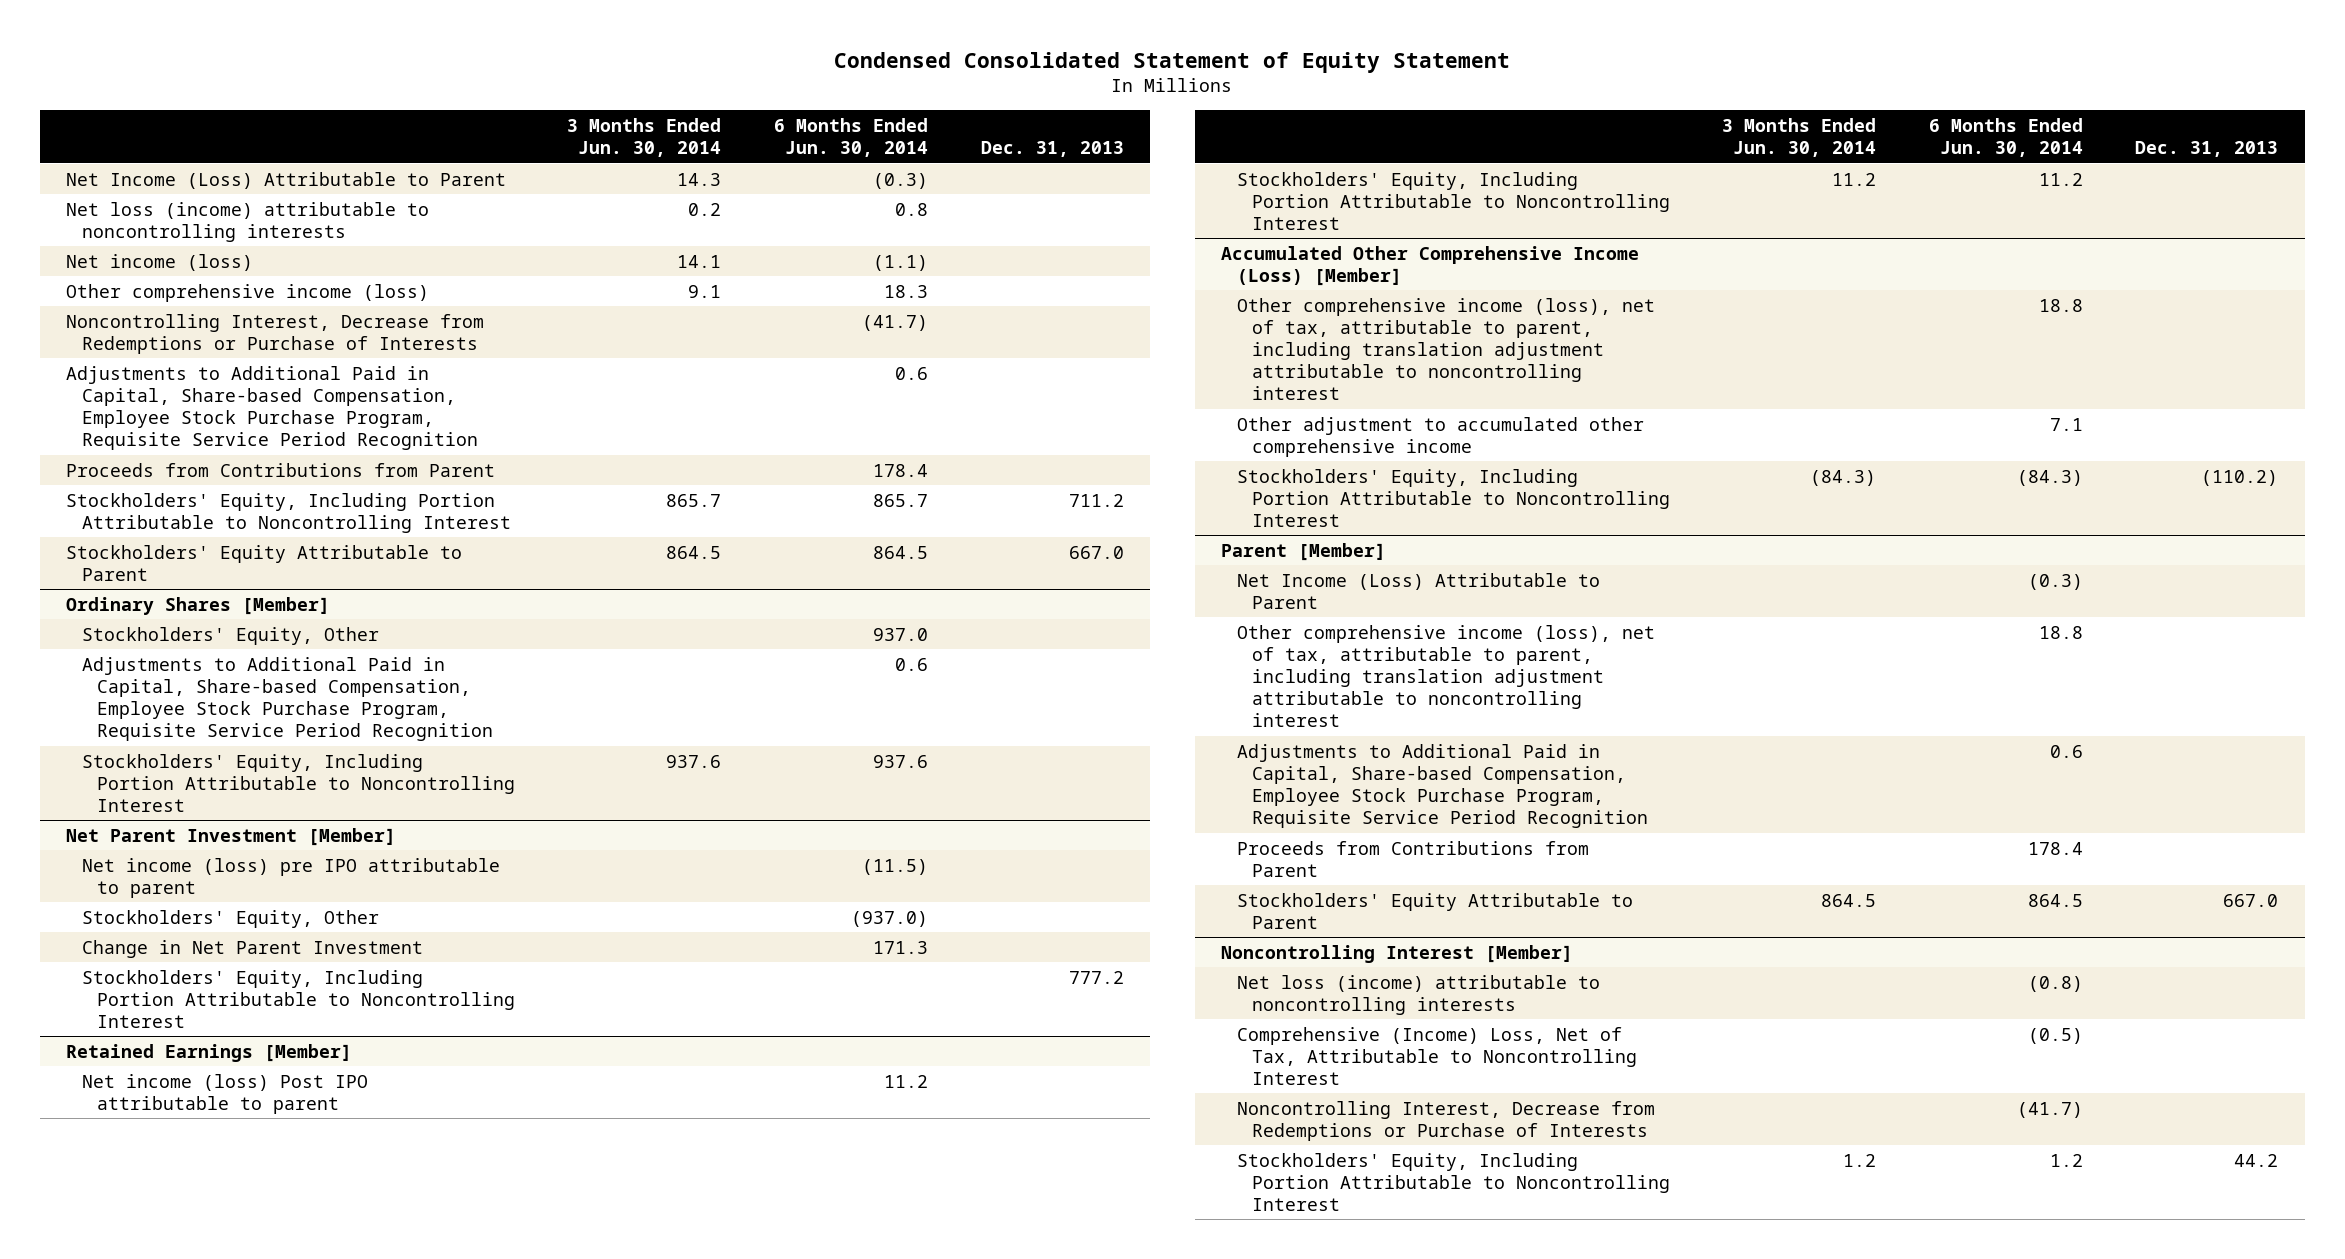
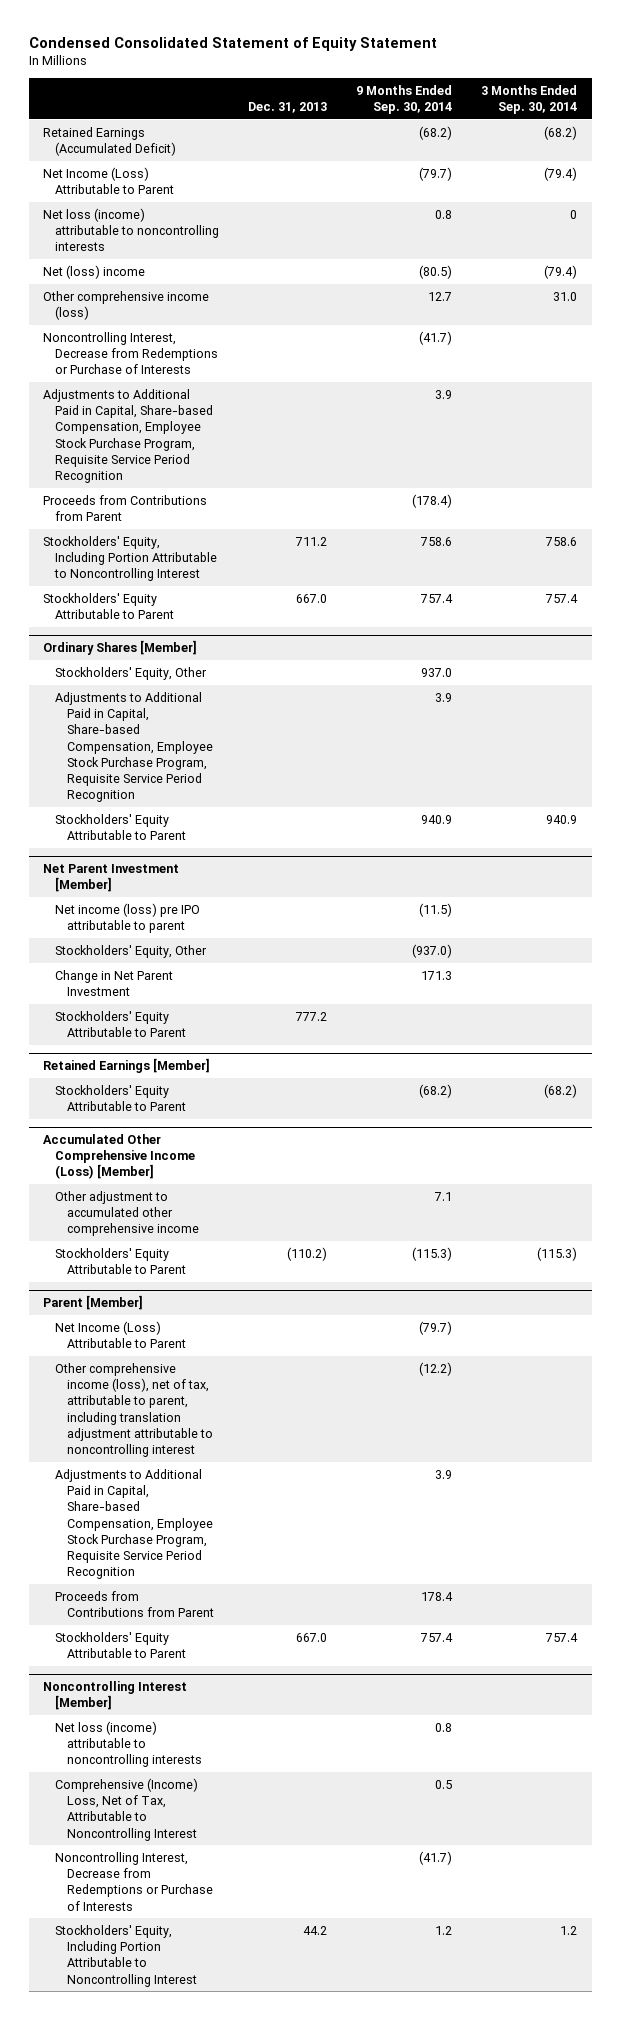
- | 3 Months Ended Jun. 30, 2014 | 6 Months Ended Jun. 30, 2014 | Dec. 31, 2013
+ | Dec. 31, 2013 | 9 Months Ended Sep. 30, 2014 | 3 Months Ended Sep. 30, 2014
+ Retained Earnings (Accumulated Deficit) | | (68.2) | (68.2)
- Net income (loss) | 14.1 | (1.1) |
+ Net (loss) income | | (80.5) | (79.4)
@ Ordinary Shares [Member]
- Stockholders' Equity, Including Portion Attributable to Noncontrolling Interest | 937.6 | 937.6 |
+ Stockholders' Equity Attributable to Parent | | 940.9 | 940.9
@ Net Parent Investment [Member]
- Stockholders' Equity, Including Portion Attributable to Noncontrolling Interest | | | 777.2
+ Stockholders' Equity Attributable to Parent | 777.2 | |
@ Retained Earnings [Member]
- Net income (loss) Post IPO attributable to parent | | 11.2 |
- Stockholders' Equity, Including Portion Attributable to Noncontrolling Interest | 11.2 | 11.2 |
+ Stockholders' Equity Attributable to Parent | | (68.2) | (68.2)
@ Accumulated Other Comprehensive Income (Loss) [Member]
- Other comprehensive income (loss), net of tax, attributable to parent, including translation adjustment attributable to noncontrolling interest | | 18.8 |
- Stockholders' Equity, Including Portion Attributable to Noncontrolling Interest | (84.3) | (84.3) | (110.2)
+ Stockholders' Equity Attributable to Parent | (110.2) | (115.3) | (115.3)

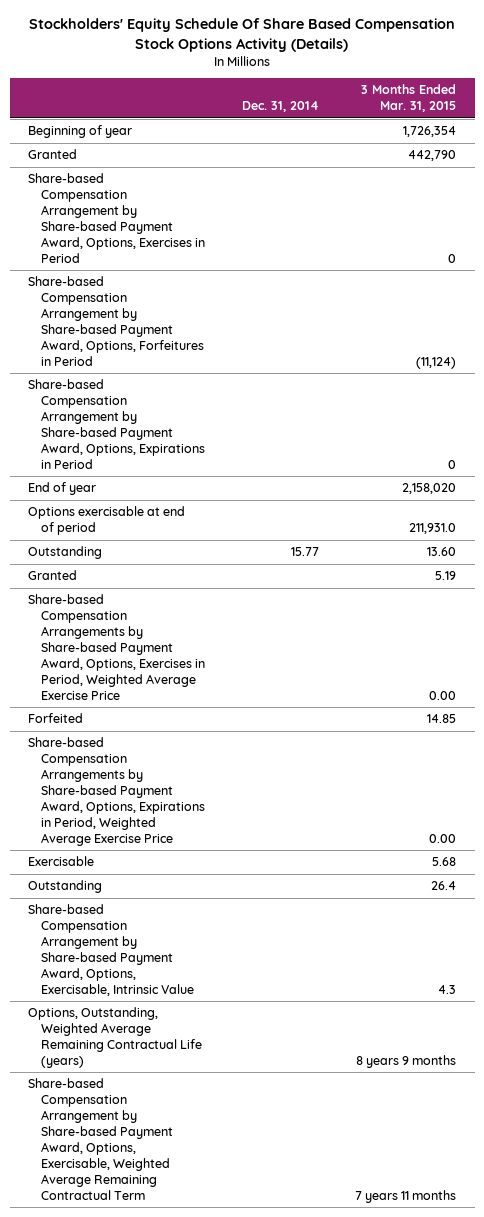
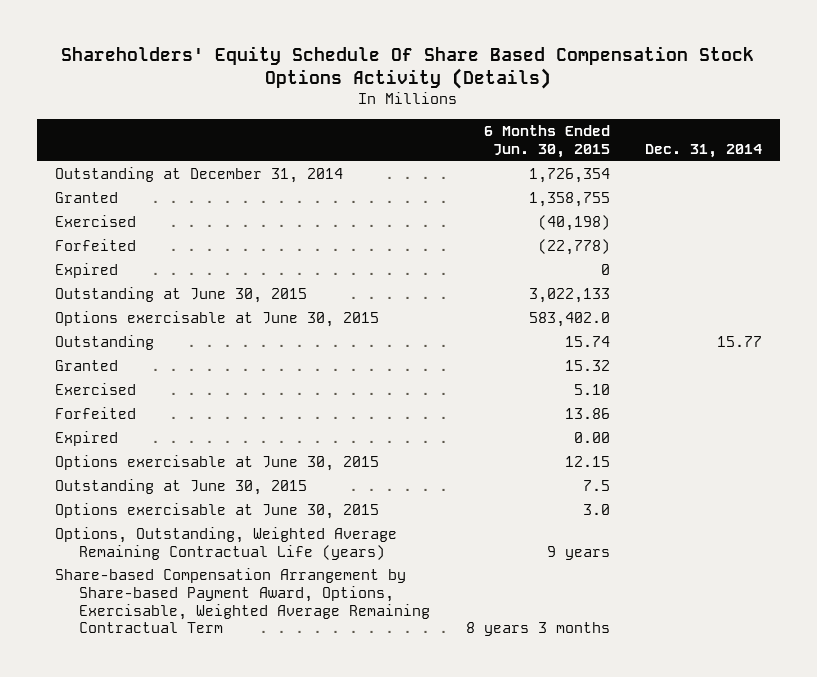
- Stockholders' Equity Schedule Of Share Based Compensation Stock Options Activity (Details)
+ Shareholders' Equity Schedule Of Share Based Compensation Stock Options Activity (Details)
- | Dec. 31, 2014 | 3 Months Ended Mar. 31, 2015
+ | 6 Months Ended Jun. 30, 2015 | Dec. 31, 2014
- Beginning of year | | 1,726,354
+ Outstanding at December 31, 2014 | 1,726,354 |
- Share-based Compensation Arrangement by Share-based Payment Award, Options, Exercises in Period | | 0
- Share-based Compensation Arrangement by Share-based Payment Award, Options, Forfeitures in Period | | (11,124)
- Share-based Compensation Arrangement by Share-based Payment Award, Options, Expirations in Period | | 0
- End of year | | 2,158,020
- Options exercisable at end of period | | 211,931.0
+ Exercised | (40,198) |
+ Forfeited | (22,778) |
+ Expired | 0 |
+ Outstanding at June 30, 2015 | 3,022,133 |
+ Options exercisable at June 30, 2015 | 583,402.0 |
- Share-based Compensation Arrangements by Share-based Payment Award, Options, Exercises in Period, Weighted Average Exercise Price | | 0.00
+ Exercised | 5.10 |
- Share-based Compensation Arrangements by Share-based Payment Award, Options, Expirations in Period, Weighted Average Exercise Price | | 0.00
- Exercisable | | 5.68
- Outstanding | | 26.4
- Share-based Compensation Arrangement by Share-based Payment Award, Options, Exercisable, Intrinsic Value | | 4.3
+ Expired | 0.00 |
+ Options exercisable at June 30, 2015 | 12.15 |
+ Outstanding at June 30, 2015 | 7.5 |
+ Options exercisable at June 30, 2015 | 3.0 |

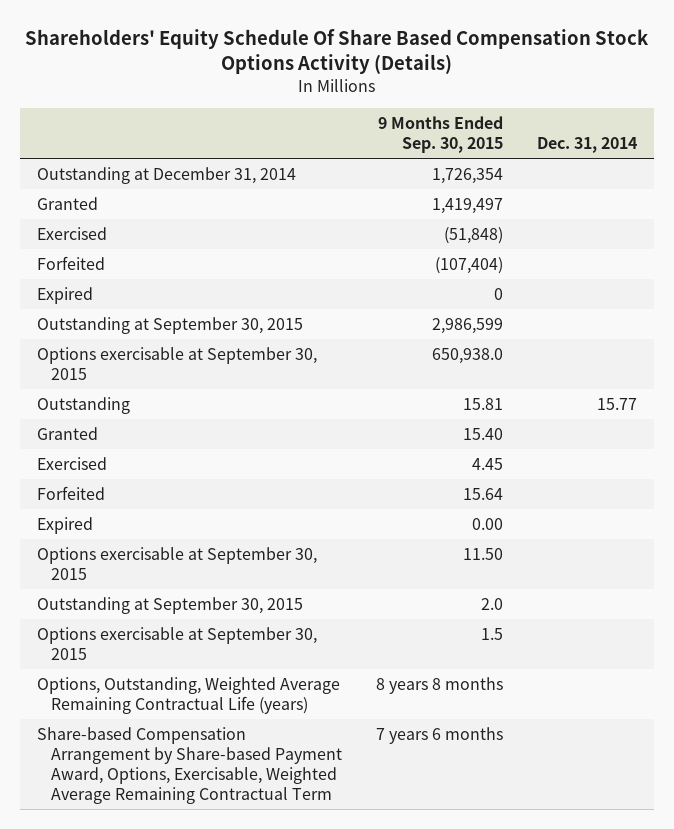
- | 6 Months Ended Jun. 30, 2015 | Dec. 31, 2014
+ | 9 Months Ended Sep. 30, 2015 | Dec. 31, 2014
- Outstanding at June 30, 2015 | 3,022,133 |
- Options exercisable at June 30, 2015 | 583,402.0 |
+ Outstanding at September 30, 2015 | 2,986,599 |
+ Options exercisable at September 30, 2015 | 650,938.0 |
- Options exercisable at June 30, 2015 | 12.15 |
- Outstanding at June 30, 2015 | 7.5 |
- Options exercisable at June 30, 2015 | 3.0 |
+ Options exercisable at September 30, 2015 | 11.50 |
+ Outstanding at September 30, 2015 | 2.0 |
+ Options exercisable at September 30, 2015 | 1.5 |

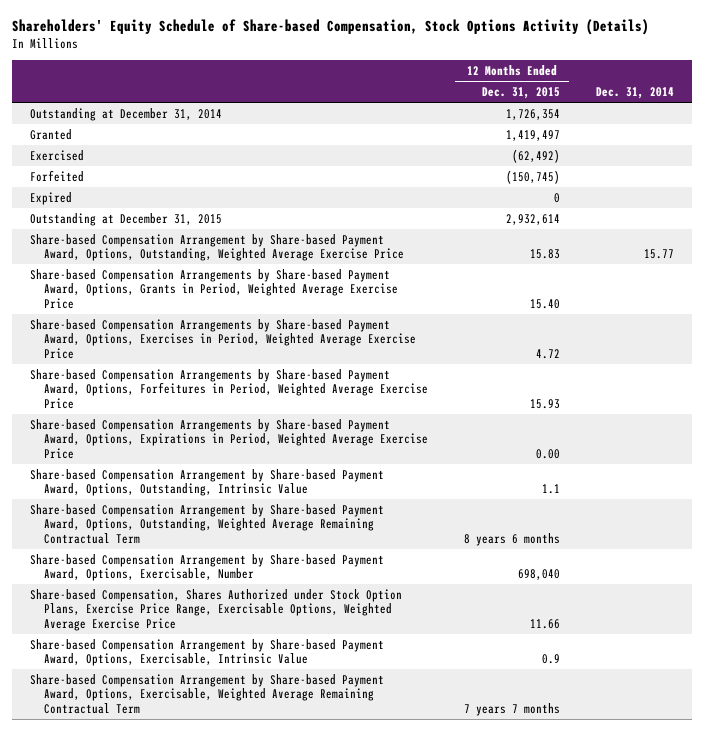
- Shareholders' Equity Schedule Of Share Based Compensation Stock Options Activity (Details)
+ Shareholders' Equity Schedule of Share-based Compensation, Stock Options Activity (Details)
- | 9 Months Ended Sep. 30, 2015 | Dec. 31, 2014
+ | 12 Months Ended Dec. 31, 2015 | Dec. 31, 2014
- Outstanding at September 30, 2015 | 2,986,599 |
- Options exercisable at September 30, 2015 | 650,938.0 |
- Outstanding | 15.81 | 15.77
- Granted | 15.40 |
- Exercised | 4.45 |
- Forfeited | 15.64 |
- Expired | 0.00 |
- Options exercisable at September 30, 2015 | 11.50 |
- Outstanding at September 30, 2015 | 2.0 |
- Options exercisable at September 30, 2015 | 1.5 |
- Options, Outstanding, Weighted Average Remaining Contractual Life (years) | 8 years 8 months |
+ Outstanding at December 31, 2015 | 2,932,614 |
+ Share-based Compensation Arrangement by Share-based Payment Award, Options, Outstanding, Weighted Average Exercise Price | 15.83 | 15.77
+ Share-based Compensation Arrangements by Share-based Payment Award, Options, Grants in Period, Weighted Average Exercise Price | 15.40 |
+ Share-based Compensation Arrangements by Share-based Payment Award, Options, Exercises in Period, Weighted Average Exercise Price | 4.72 |
+ Share-based Compensation Arrangements by Share-based Payment Award, Options, Forfeitures in Period, Weighted Average Exercise Price | 15.93 |
+ Share-based Compensation Arrangements by Share-based Payment Award, Options, Expirations in Period, Weighted Average Exercise Price | 0.00 |
+ Share-based Compensation Arrangement by Share-based Payment Award, Options, Outstanding, Intrinsic Value | 1.1 |
+ Share-based Compensation Arrangement by Share-based Payment Award, Options, Outstanding, Weighted Average Remaining Contractual Term | 8 years 6 months |
+ Share-based Compensation Arrangement by Share-based Payment Award, Options, Exercisable, Number | 698,040 |
+ Share-based Compensation, Shares Authorized under Stock Option Plans, Exercise Price Range, Exercisable Options, Weighted Average Exercise Price | 11.66 |
+ Share-based Compensation Arrangement by Share-based Payment Award, Options, Exercisable, Intrinsic Value | 0.9 |

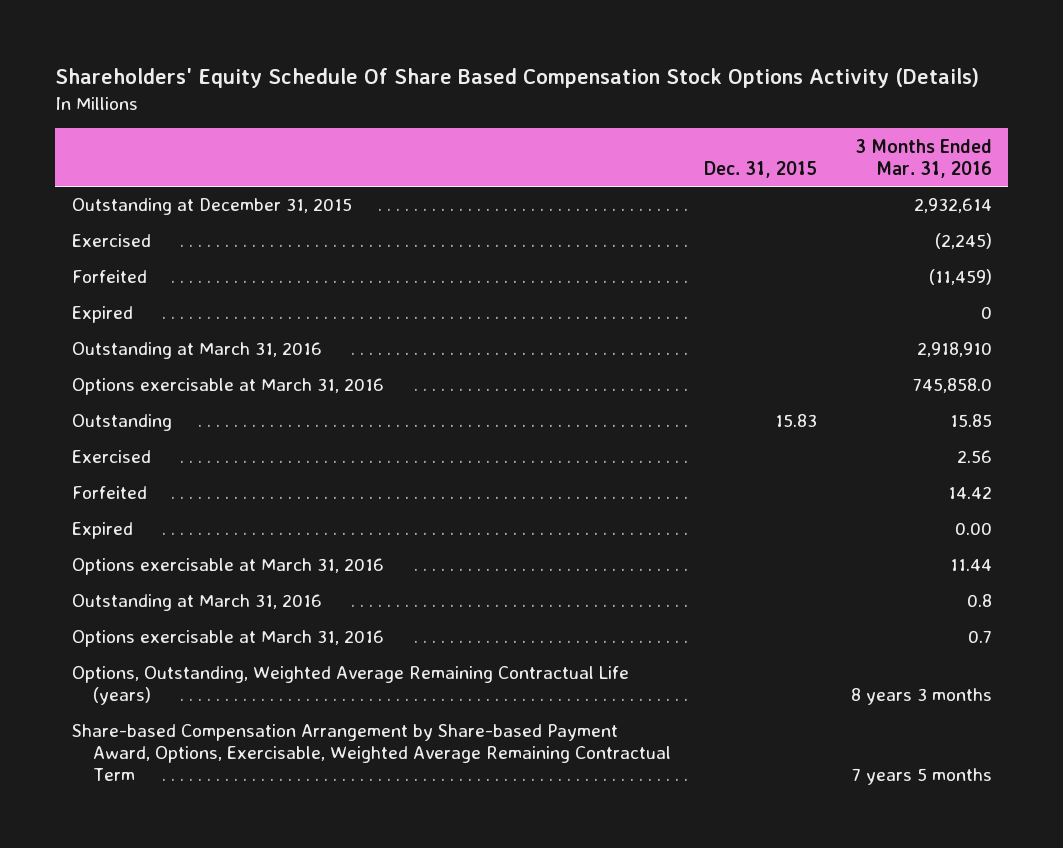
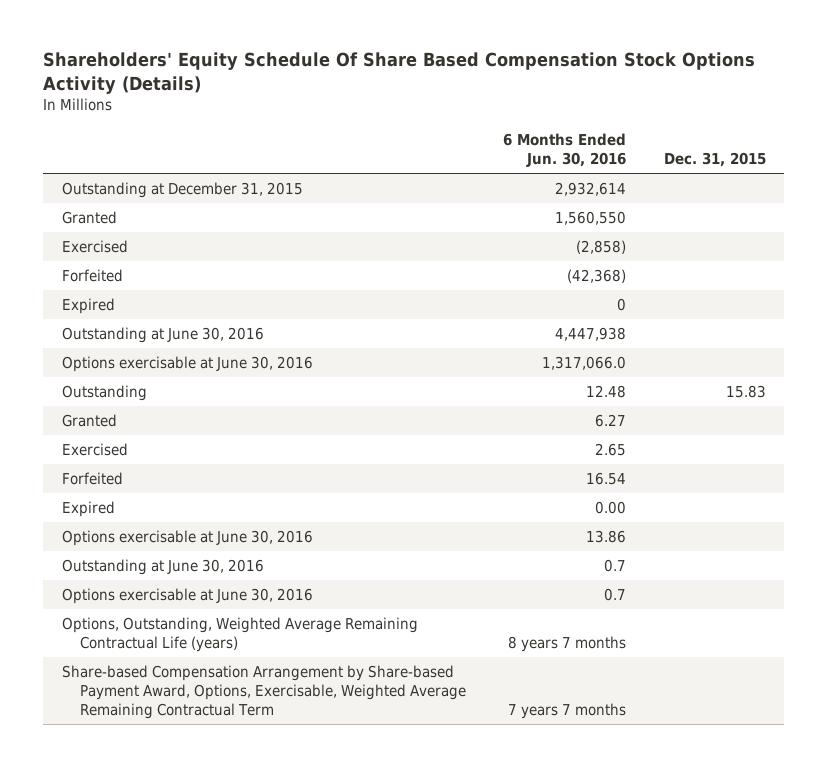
- | Dec. 31, 2015 | 3 Months Ended Mar. 31, 2016
+ | 6 Months Ended Jun. 30, 2016 | Dec. 31, 2015
+ Granted | 1,560,550 |
- Outstanding at March 31, 2016 | | 2,918,910
- Options exercisable at March 31, 2016 | | 745,858.0
+ Outstanding at June 30, 2016 | 4,447,938 |
+ Options exercisable at June 30, 2016 | 1,317,066.0 |
+ Granted | 6.27 |
- Options exercisable at March 31, 2016 | | 11.44
- Outstanding at March 31, 2016 | | 0.8
- Options exercisable at March 31, 2016 | | 0.7
+ Options exercisable at June 30, 2016 | 13.86 |
+ Outstanding at June 30, 2016 | 0.7 |
+ Options exercisable at June 30, 2016 | 0.7 |

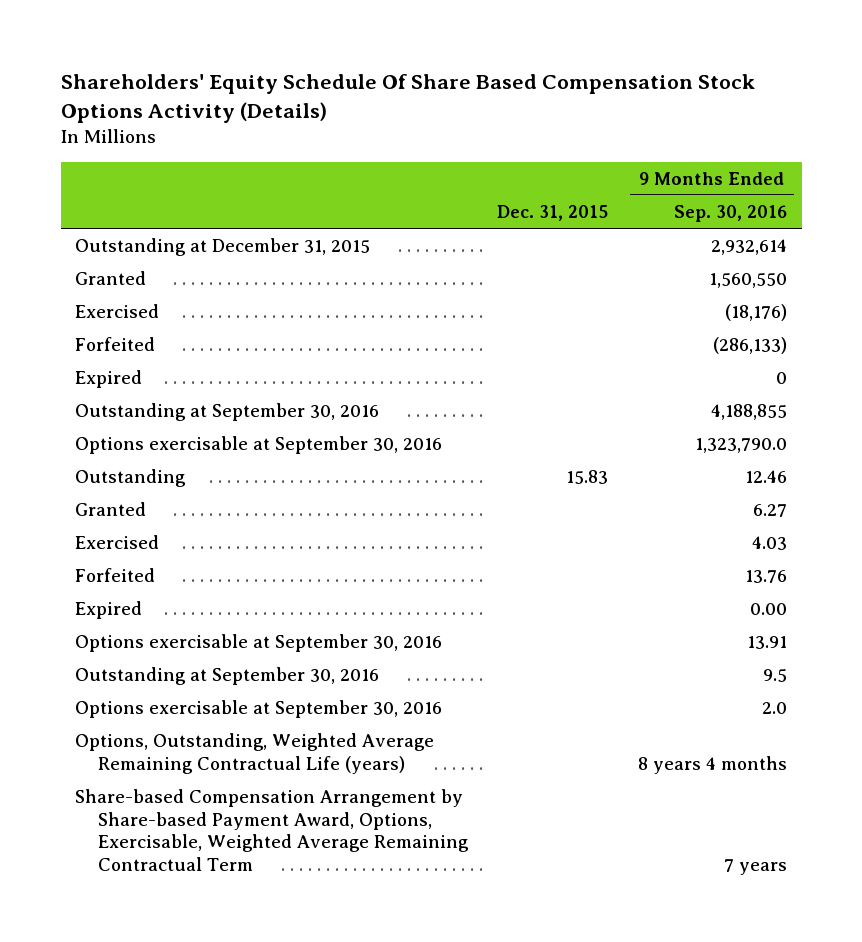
- | 6 Months Ended Jun. 30, 2016 | Dec. 31, 2015
+ | Dec. 31, 2015 | 9 Months Ended Sep. 30, 2016
- Outstanding at June 30, 2016 | 4,447,938 |
- Options exercisable at June 30, 2016 | 1,317,066.0 |
+ Outstanding at September 30, 2016 | | 4,188,855
+ Options exercisable at September 30, 2016 | | 1,323,790.0
- Options exercisable at June 30, 2016 | 13.86 |
- Outstanding at June 30, 2016 | 0.7 |
- Options exercisable at June 30, 2016 | 0.7 |
+ Options exercisable at September 30, 2016 | | 13.91
+ Outstanding at September 30, 2016 | | 9.5
+ Options exercisable at September 30, 2016 | | 2.0

